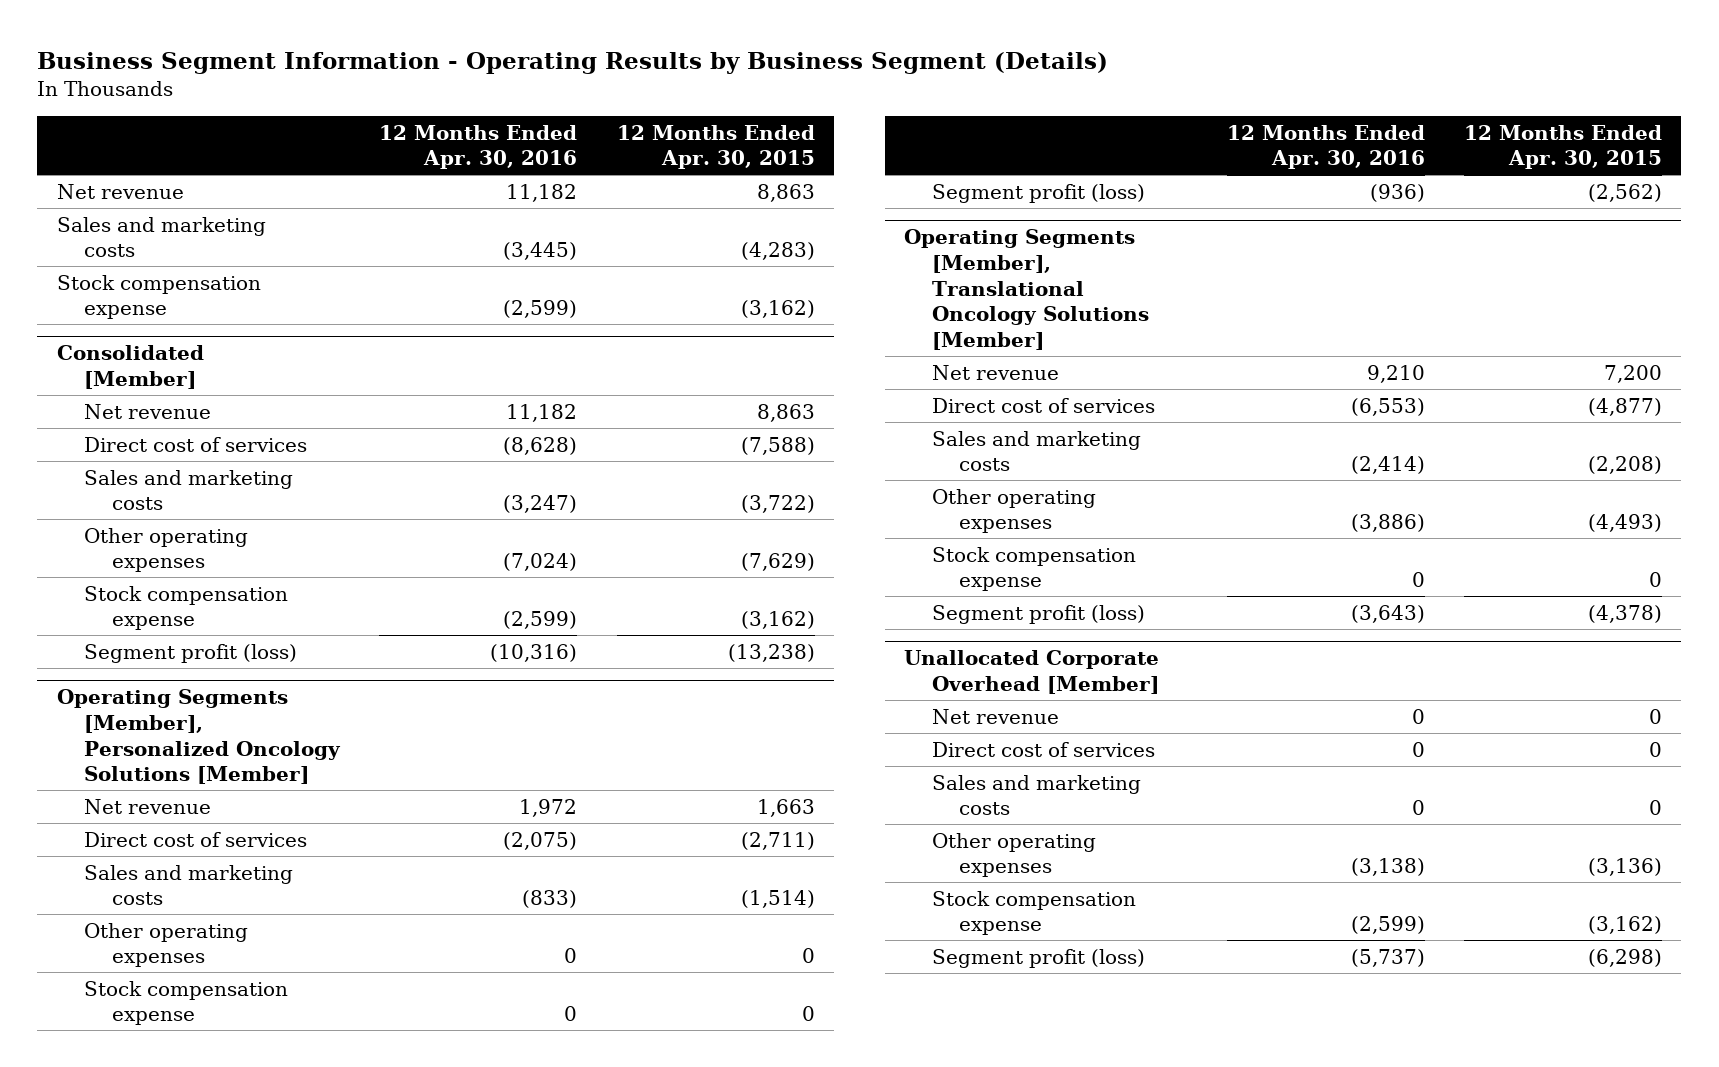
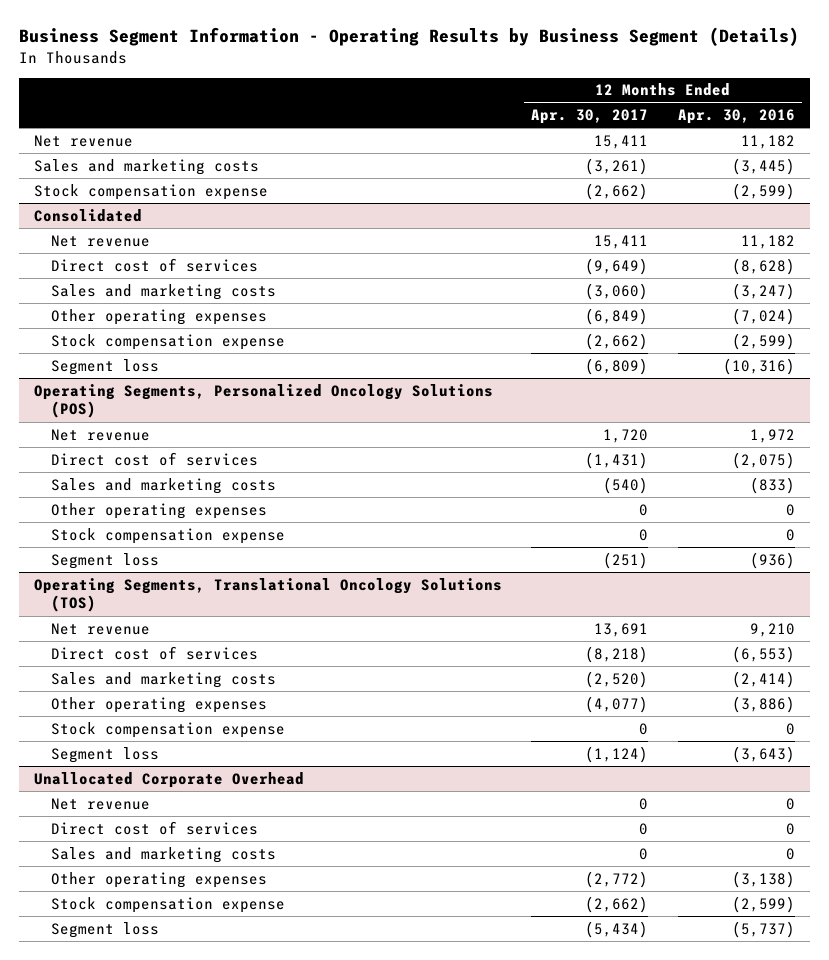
- | 12 Months Ended Apr. 30, 2016 | 12 Months Ended Apr. 30, 2015
+ | 12 Months Ended Apr. 30, 2017 | 12 Months Ended Apr. 30, 2016
- Consolidated [Member]
+ Consolidated
- Segment profit (loss) | (10,316) | (13,238)
- Operating Segments [Member], Personalized Oncology Solutions [Member]
+ Segment loss | (6,809) | (10,316)
+ Operating Segments, Personalized Oncology Solutions (POS)
- Segment profit (loss) | (936) | (2,562)
- Operating Segments [Member], Translational Oncology Solutions [Member]
+ Segment loss | (251) | (936)
+ Operating Segments, Translational Oncology Solutions (TOS)
- Segment profit (loss) | (3,643) | (4,378)
- Unallocated Corporate Overhead [Member]
+ Segment loss | (1,124) | (3,643)
+ Unallocated Corporate Overhead
- Segment profit (loss) | (5,737) | (6,298)
+ Segment loss | (5,434) | (5,737)

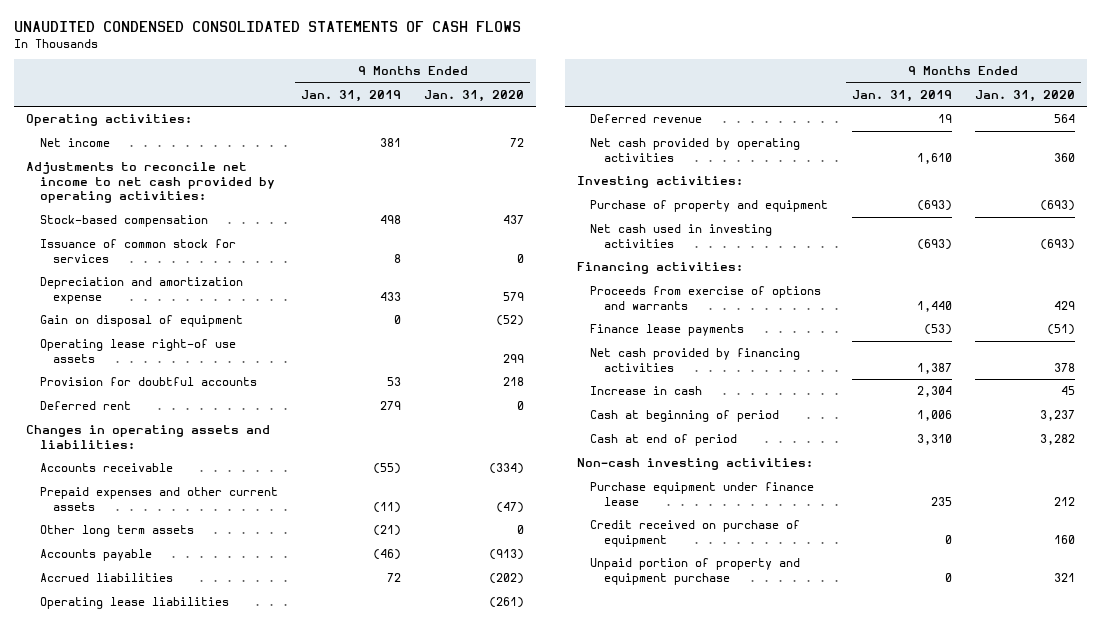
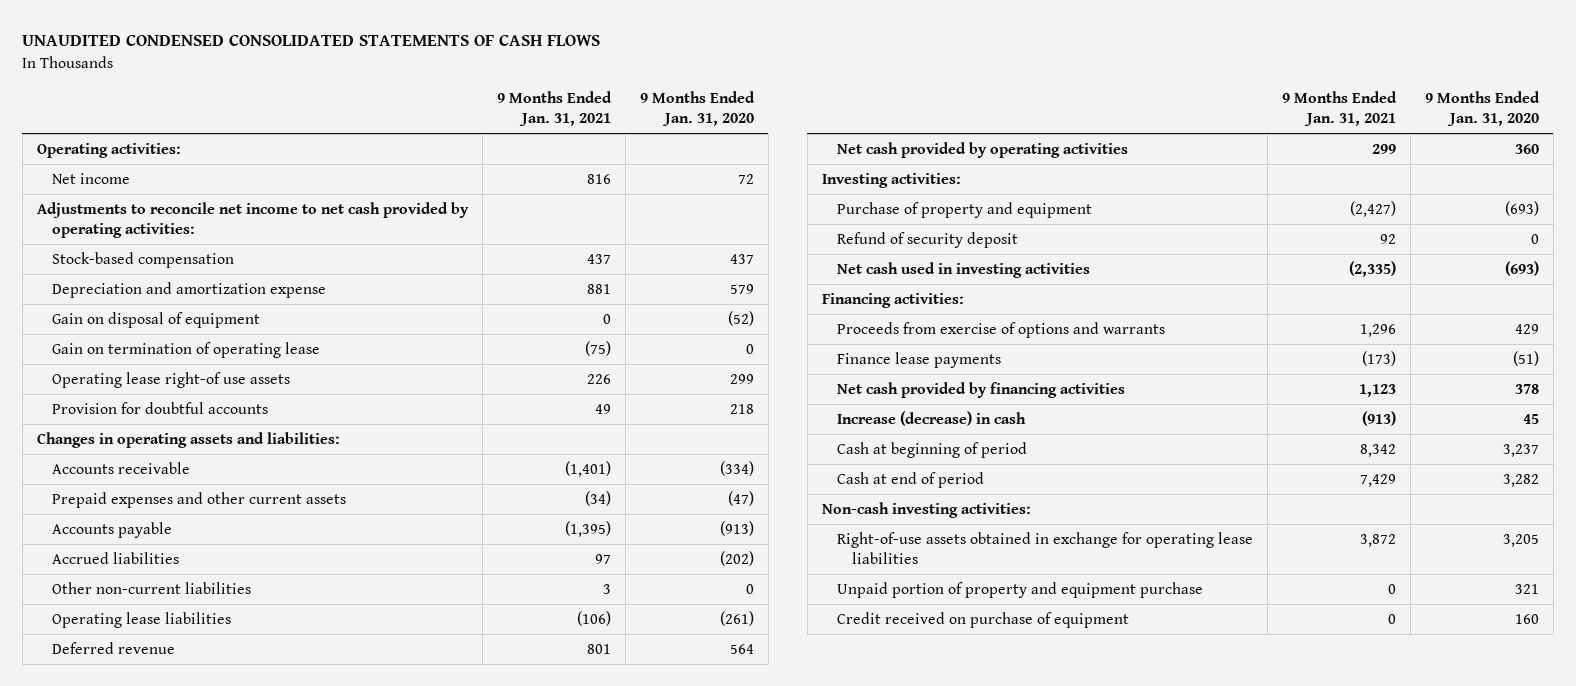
- | 9 Months Ended Jan. 31, 2019 | 9 Months Ended Jan. 31, 2020
+ | 9 Months Ended Jan. 31, 2021 | 9 Months Ended Jan. 31, 2020
- Issuance of common stock for services | 8 | 0
+ Gain on termination of operating lease | (75) | 0
- Deferred rent | 279 | 0
- Other long term assets | (21) | 0
+ Other non-current liabilities | 3 | 0
+ Refund of security deposit | 92 | 0
- Increase in cash | 2,304 | 45
+ Increase (decrease) in cash | (913) | 45
- Purchase equipment under finance lease | 235 | 212
+ Right-of-use assets obtained in exchange for operating lease liabilities | 3,872 | 3,205
moved down: Credit received on purchase of equipment | 0 | 160

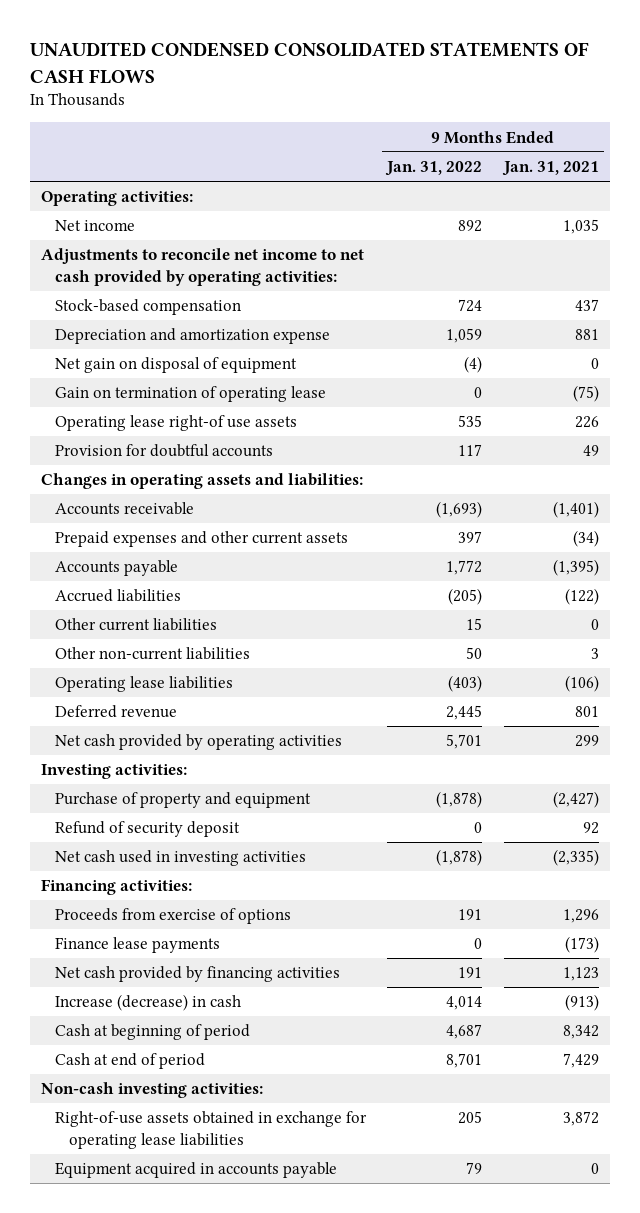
- | 9 Months Ended Jan. 31, 2021 | 9 Months Ended Jan. 31, 2020
+ | 9 Months Ended Jan. 31, 2022 | 9 Months Ended Jan. 31, 2021
- Net income | 816 | 72
+ Net income | 892 | 1,035
- Gain on disposal of equipment | 0 | (52)
+ Net gain on disposal of equipment | (4) | 0
- Accrued liabilities | 97 | (202)
+ Accrued liabilities | (205) | (122)
+ Other current liabilities | 15 | 0
- Proceeds from exercise of options and warrants | 1,296 | 429
+ Proceeds from exercise of options | 191 | 1,296
- Unpaid portion of property and equipment purchase | 0 | 321
- Credit received on purchase of equipment | 0 | 160
+ Equipment acquired in accounts payable | 79 | 0

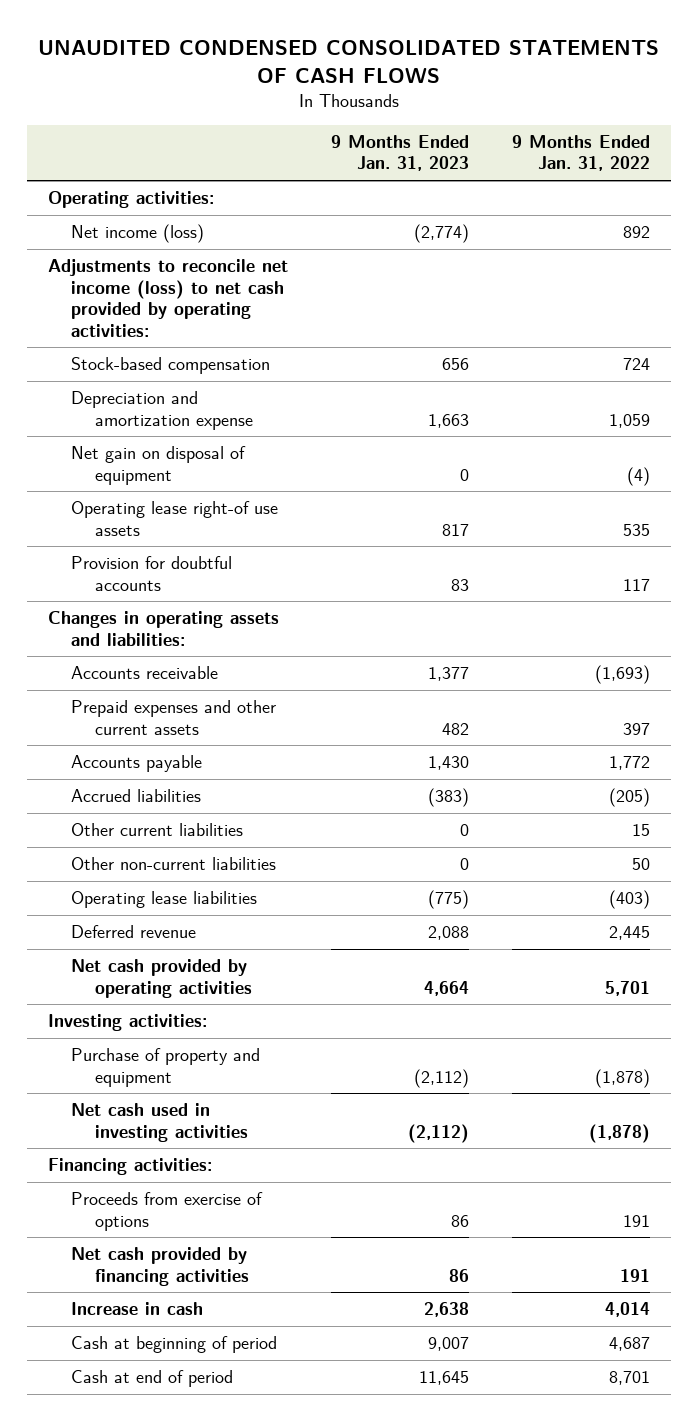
- | 9 Months Ended Jan. 31, 2022 | 9 Months Ended Jan. 31, 2021
+ | 9 Months Ended Jan. 31, 2023 | 9 Months Ended Jan. 31, 2022
- Net income | 892 | 1,035
- Adjustments to reconcile net income to net cash provided by operating activities:
+ Net income (loss) | (2,774) | 892
+ Adjustments to reconcile net income (loss) to net cash provided by operating activities:
- Gain on termination of operating lease | 0 | (75)
- Refund of security deposit | 0 | 92
- Finance lease payments | 0 | (173)
- Increase (decrease) in cash | 4,014 | (913)
+ Increase in cash | 2,638 | 4,014
- Non-cash investing activities:
- Right-of-use assets obtained in exchange for operating lease liabilities | 205 | 3,872
- Equipment acquired in accounts payable | 79 | 0

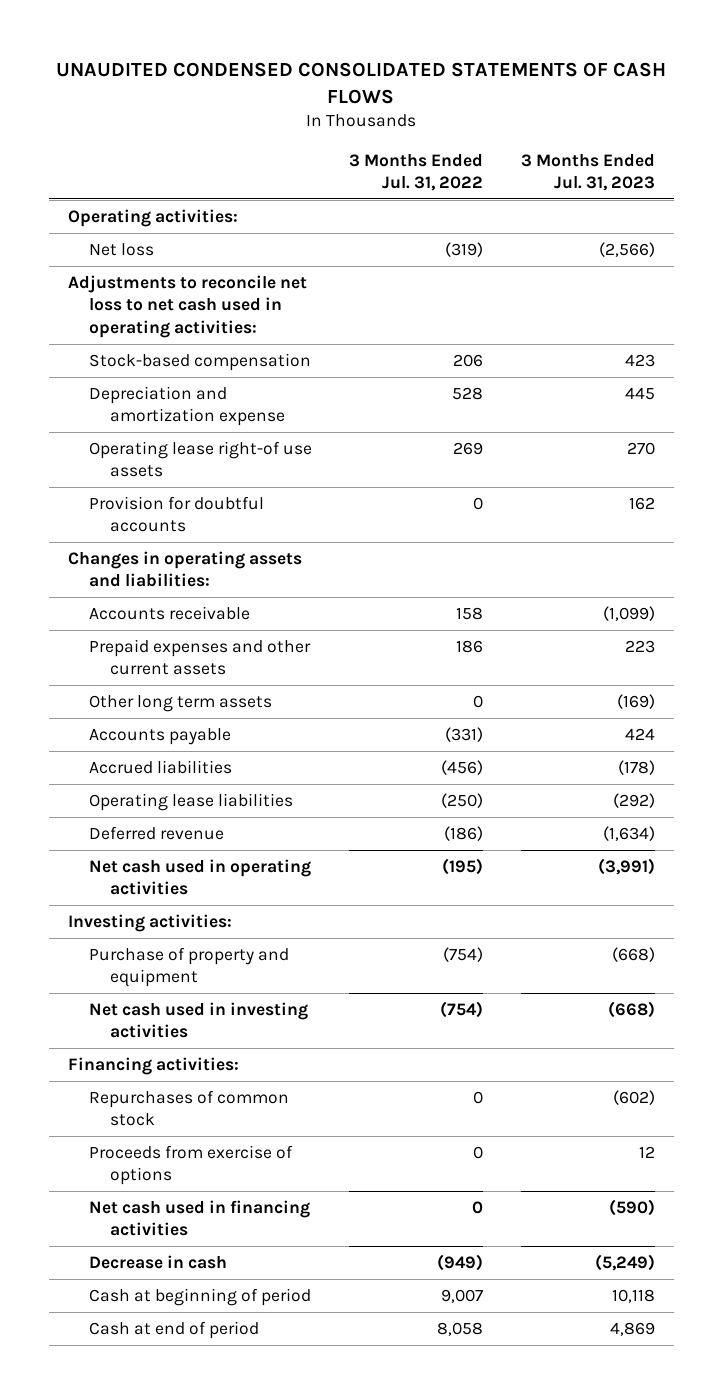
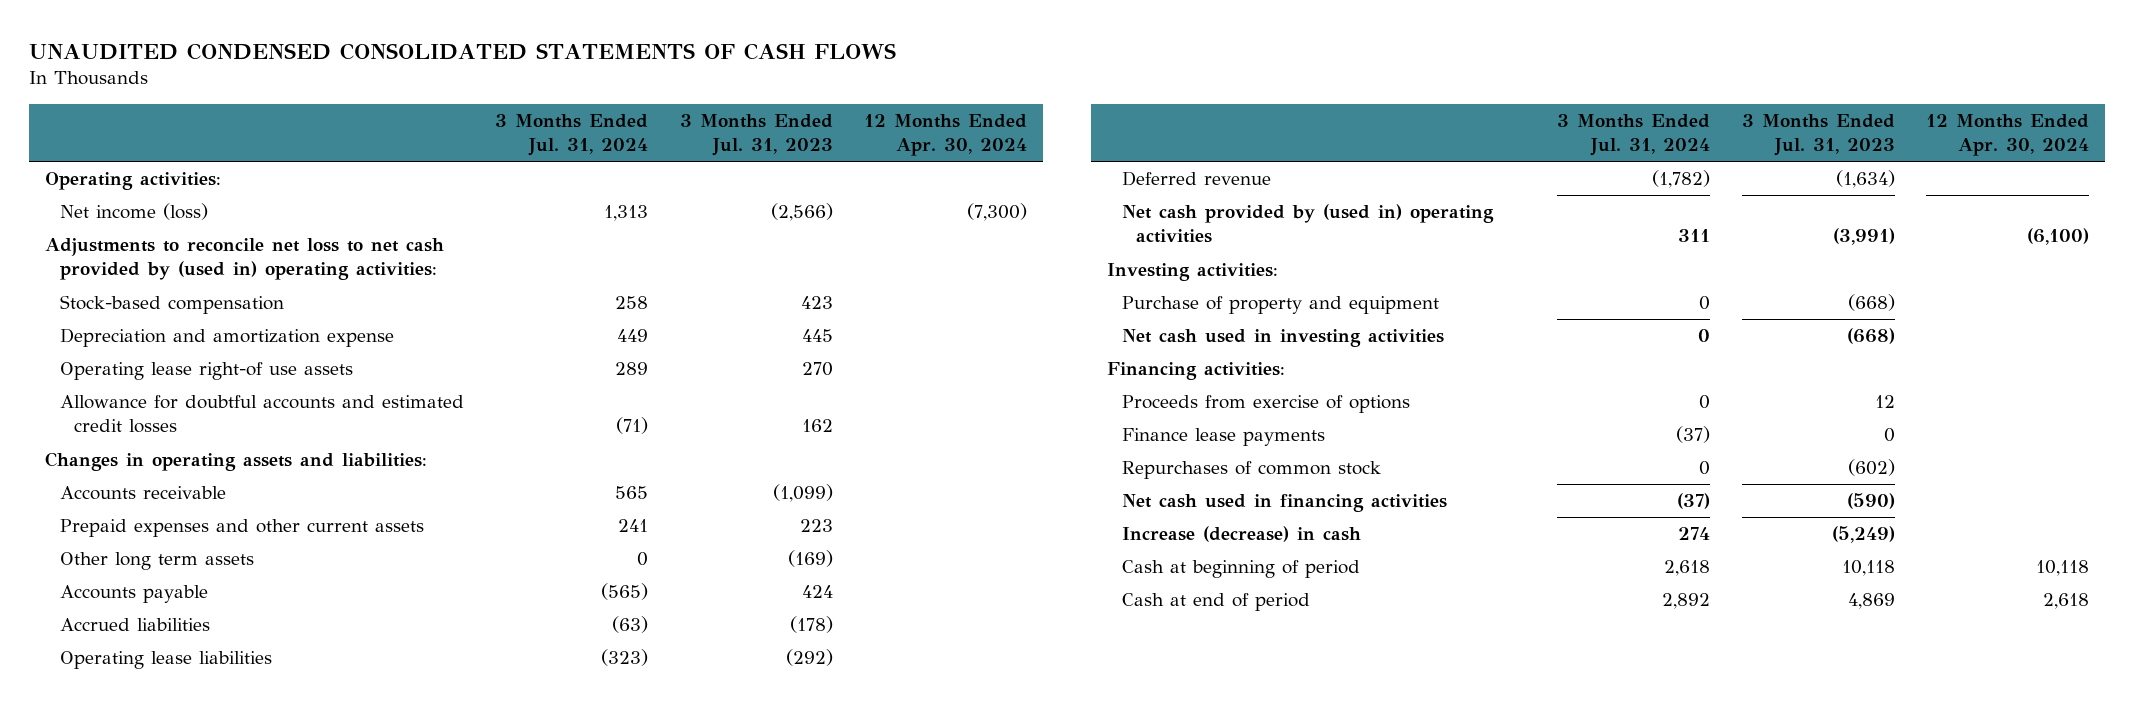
- | 3 Months Ended Jul. 31, 2022 | 3 Months Ended Jul. 31, 2023
+ | 3 Months Ended Jul. 31, 2024 | 3 Months Ended Jul. 31, 2023 | 12 Months Ended Apr. 30, 2024
- Net loss | (319) | (2,566)
- Adjustments to reconcile net loss to net cash used in operating activities:
+ Net income (loss) | 1,313 | (2,566) | (7,300)
+ Adjustments to reconcile net loss to net cash provided by (used in) operating activities:
- Provision for doubtful accounts | 0 | 162
+ Allowance for doubtful accounts and estimated credit losses | (71) | 162 |
- Net cash used in operating activities | (195) | (3,991)
+ Net cash provided by (used in) operating activities | 311 | (3,991) | (6,100)
+ Finance lease payments | (37) | 0 |
moved down: Repurchases of common stock | 0 | (602) |
- Decrease in cash | (949) | (5,249)
+ Increase (decrease) in cash | 274 | (5,249) |

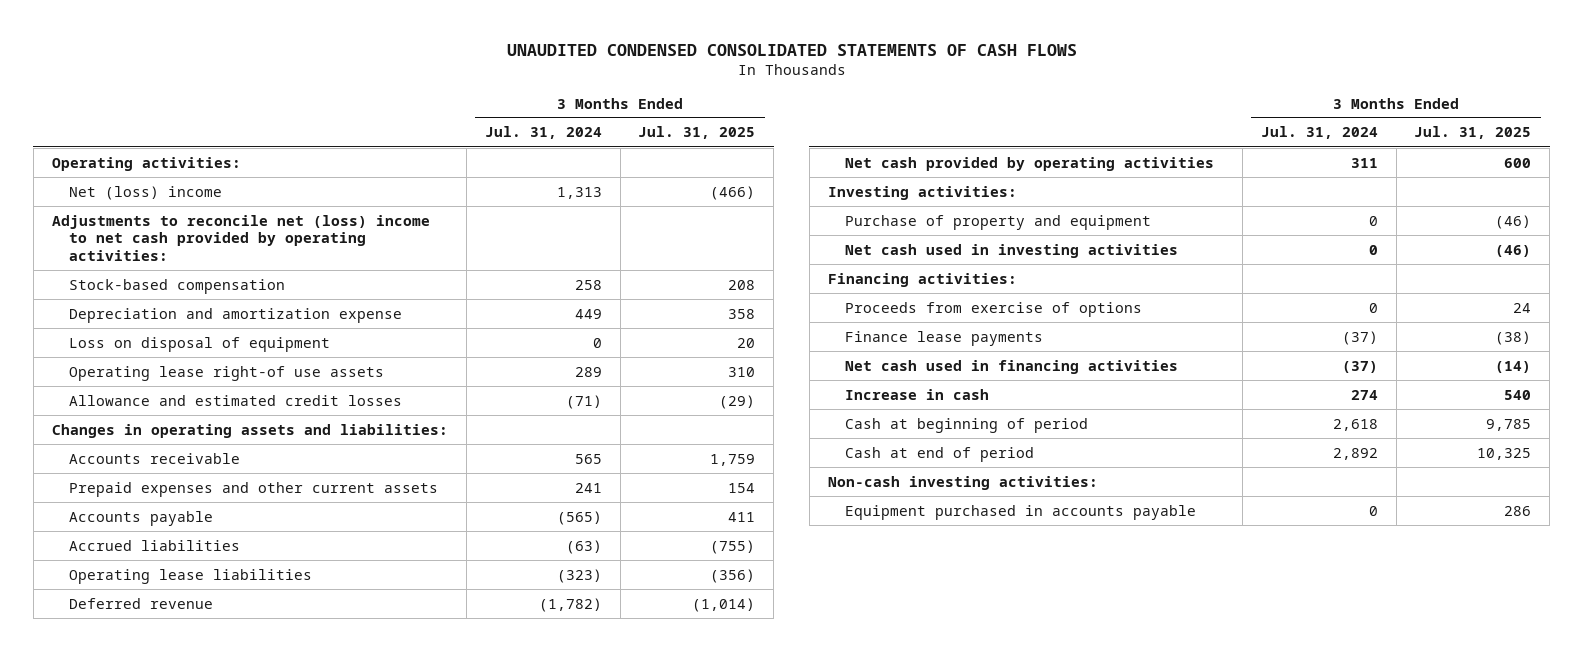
- | 3 Months Ended Jul. 31, 2024 | 3 Months Ended Jul. 31, 2023 | 12 Months Ended Apr. 30, 2024
+ | 3 Months Ended Jul. 31, 2024 | 3 Months Ended Jul. 31, 2025
- Net income (loss) | 1,313 | (2,566) | (7,300)
- Adjustments to reconcile net loss to net cash provided by (used in) operating activities:
+ Net (loss) income | 1,313 | (466)
+ Adjustments to reconcile net (loss) income to net cash provided by operating activities:
+ Loss on disposal of equipment | 0 | 20
- Allowance for doubtful accounts and estimated credit losses | (71) | 162 |
+ Allowance and estimated credit losses | (71) | (29)
- Other long term assets | 0 | (169) |
- Net cash provided by (used in) operating activities | 311 | (3,991) | (6,100)
+ Net cash provided by operating activities | 311 | 600
- Repurchases of common stock | 0 | (602) |
- Increase (decrease) in cash | 274 | (5,249) |
+ Increase in cash | 274 | 540
+ Non-cash investing activities:
+ Equipment purchased in accounts payable | 0 | 286

